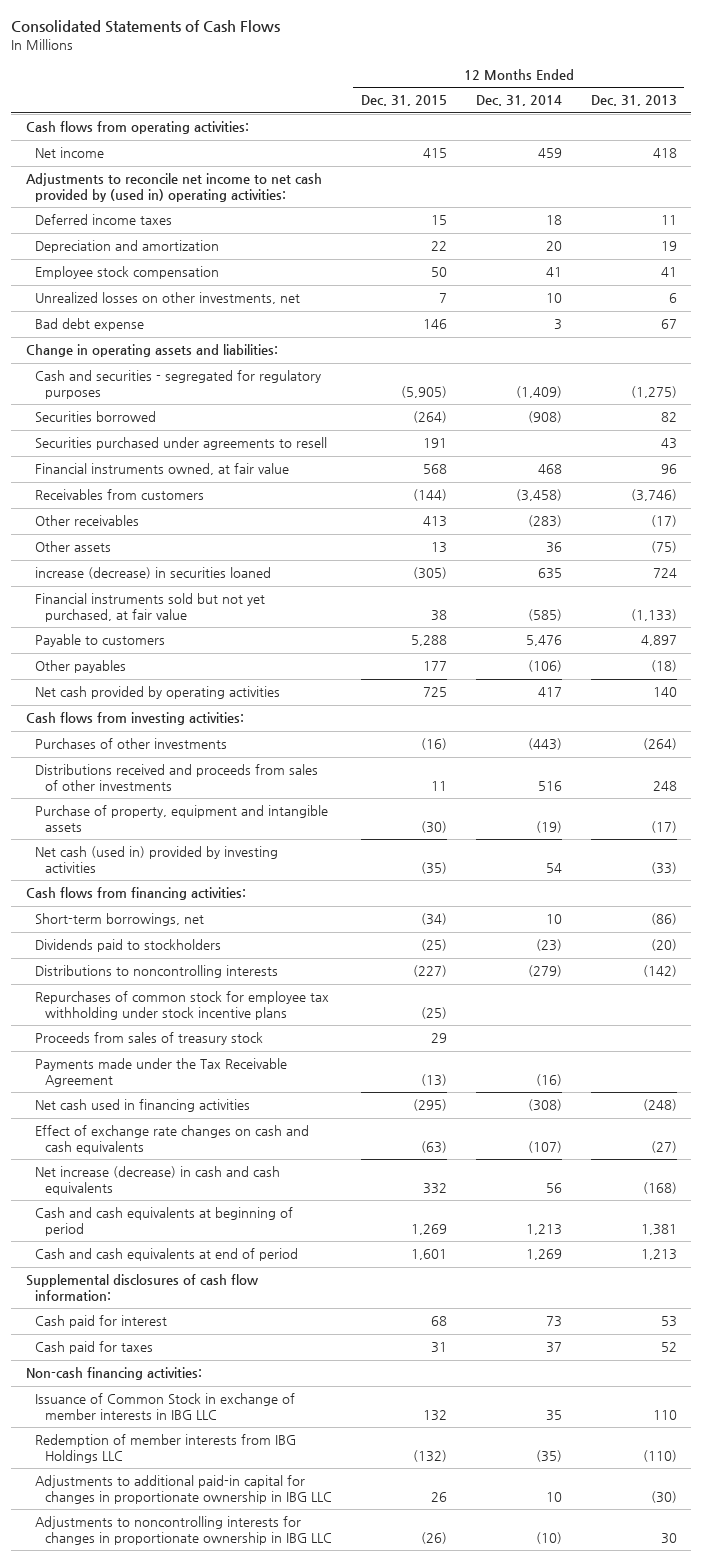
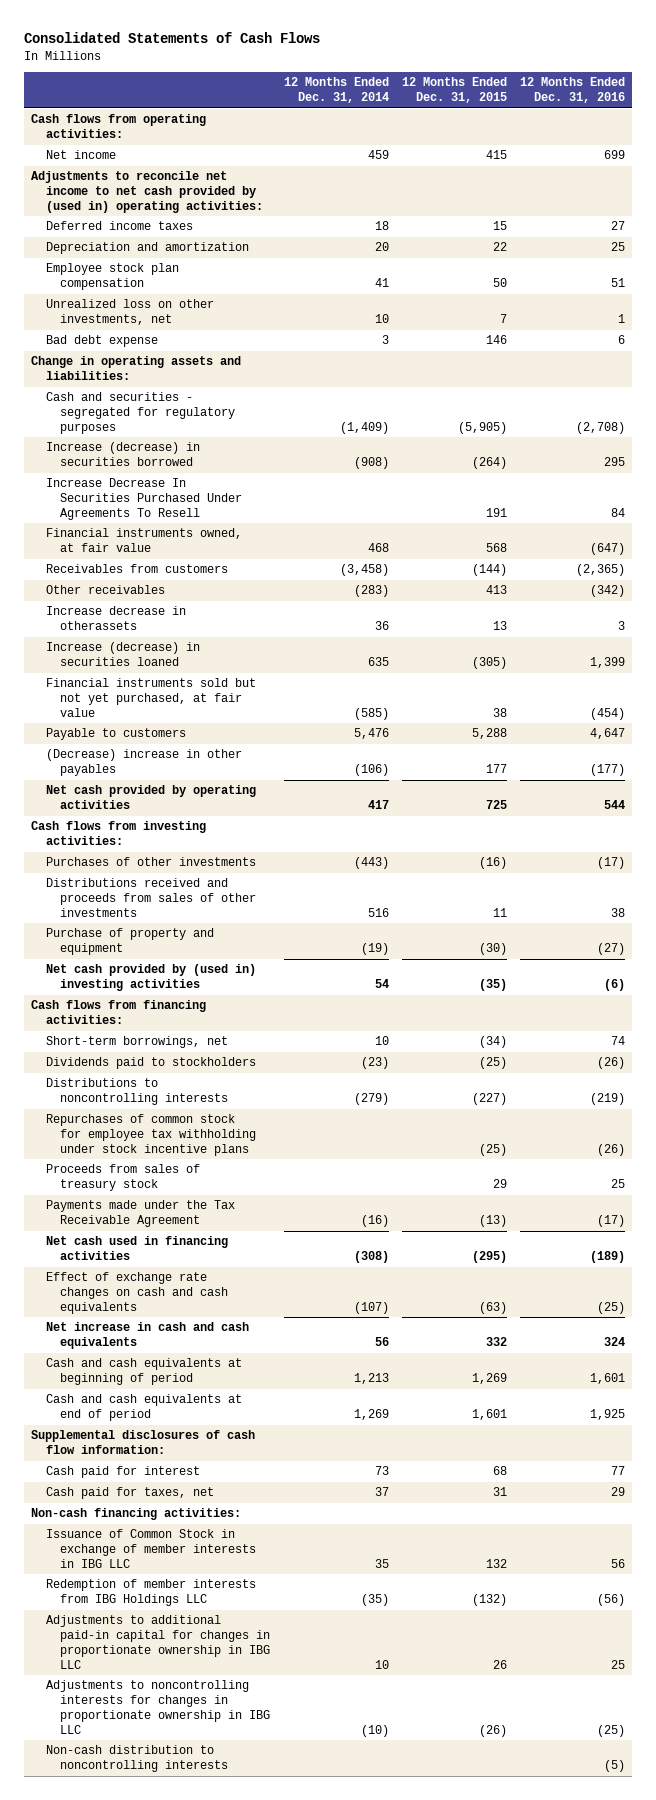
- | 12 Months Ended Dec. 31, 2015 | 12 Months Ended Dec. 31, 2014 | 12 Months Ended Dec. 31, 2013
+ | 12 Months Ended Dec. 31, 2014 | 12 Months Ended Dec. 31, 2015 | 12 Months Ended Dec. 31, 2016
- Employee stock compensation | 50 | 41 | 41
- Unrealized losses on other investments, net | 7 | 10 | 6
+ Employee stock plan compensation | 41 | 50 | 51
+ Unrealized loss on other investments, net | 10 | 7 | 1
- Securities borrowed | (264) | (908) | 82
- Securities purchased under agreements to resell | 191 | | 43
+ Increase (decrease) in securities borrowed | (908) | (264) | 295
+ Increase Decrease In Securities Purchased Under Agreements To Resell | | 191 | 84
- Other assets | 13 | 36 | (75)
- increase (decrease) in securities loaned | (305) | 635 | 724
+ Increase decrease in otherassets | 36 | 13 | 3
+ Increase (decrease) in securities loaned | 635 | (305) | 1,399
- Other payables | 177 | (106) | (18)
+ (Decrease) increase in other payables | (106) | 177 | (177)
- Purchase of property, equipment and intangible assets | (30) | (19) | (17)
- Net cash (used in) provided by investing activities | (35) | 54 | (33)
+ Purchase of property and equipment | (19) | (30) | (27)
+ Net cash provided by (used in) investing activities | 54 | (35) | (6)
- Net increase (decrease) in cash and cash equivalents | 332 | 56 | (168)
+ Net increase in cash and cash equivalents | 56 | 332 | 324
- Cash paid for taxes | 31 | 37 | 52
+ Cash paid for taxes, net | 37 | 31 | 29
+ Non-cash distribution to noncontrolling interests | | | (5)

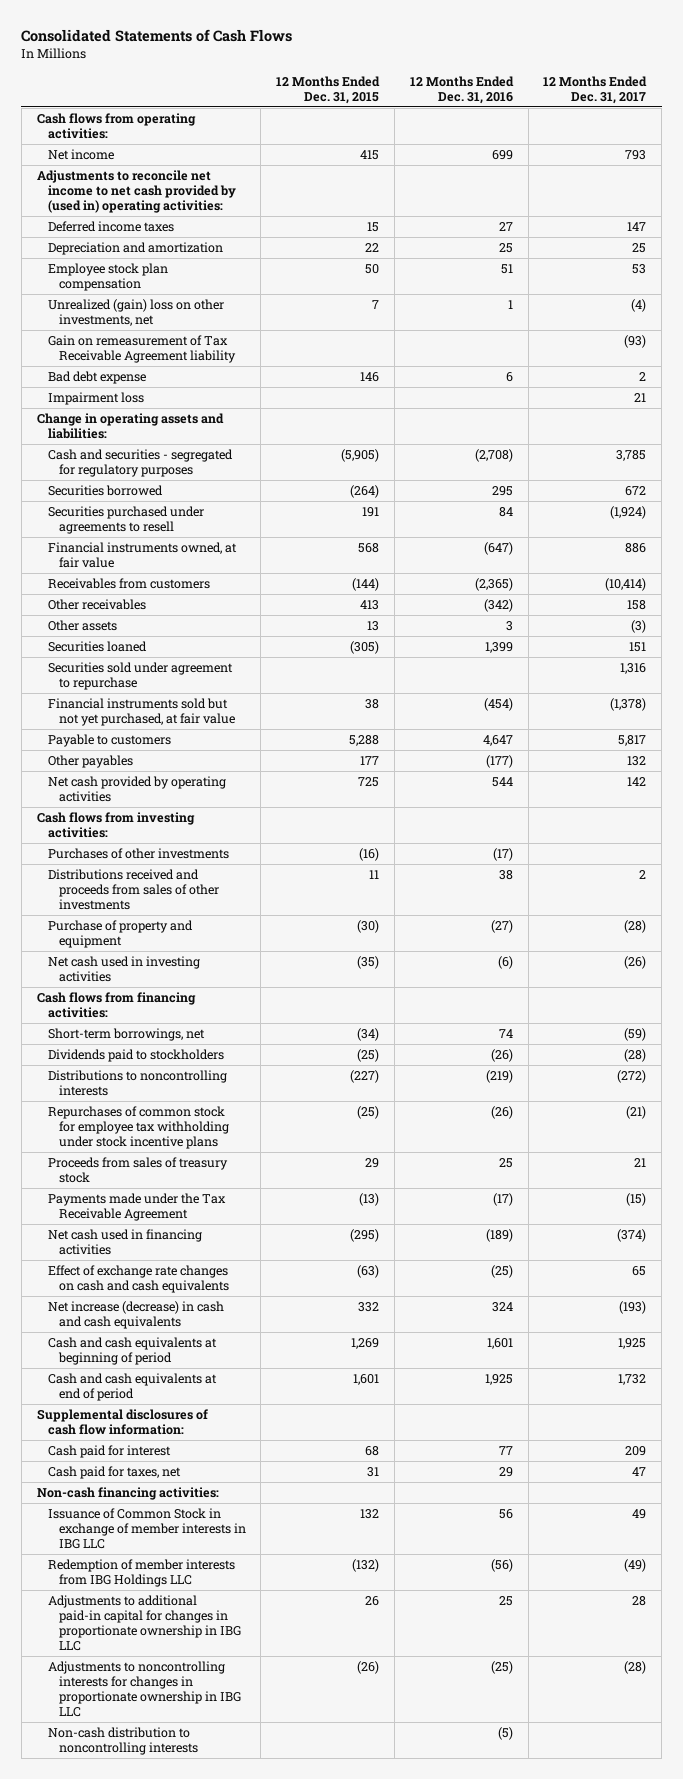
- | 12 Months Ended Dec. 31, 2014 | 12 Months Ended Dec. 31, 2015 | 12 Months Ended Dec. 31, 2016
+ | 12 Months Ended Dec. 31, 2015 | 12 Months Ended Dec. 31, 2016 | 12 Months Ended Dec. 31, 2017
- Unrealized loss on other investments, net | 10 | 7 | 1
+ Unrealized (gain) loss on other investments, net | 7 | 1 | (4)
+ Gain on remeasurement of Tax Receivable Agreement liability | | | (93)
+ Impairment loss | | | 21
- Increase (decrease) in securities borrowed | (908) | (264) | 295
- Increase Decrease In Securities Purchased Under Agreements To Resell | | 191 | 84
+ Securities borrowed | (264) | 295 | 672
+ Securities purchased under agreements to resell | 191 | 84 | (1,924)
- Increase decrease in otherassets | 36 | 13 | 3
- Increase (decrease) in securities loaned | 635 | (305) | 1,399
+ Other assets | 13 | 3 | (3)
+ Securities loaned | (305) | 1,399 | 151
+ Securities sold under agreement to repurchase | | | 1,316
- (Decrease) increase in other payables | (106) | 177 | (177)
+ Other payables | 177 | (177) | 132
- Net cash provided by (used in) investing activities | 54 | (35) | (6)
+ Net cash used in investing activities | (35) | (6) | (26)
- Net increase in cash and cash equivalents | 56 | 332 | 324
+ Net increase (decrease) in cash and cash equivalents | 332 | 324 | (193)

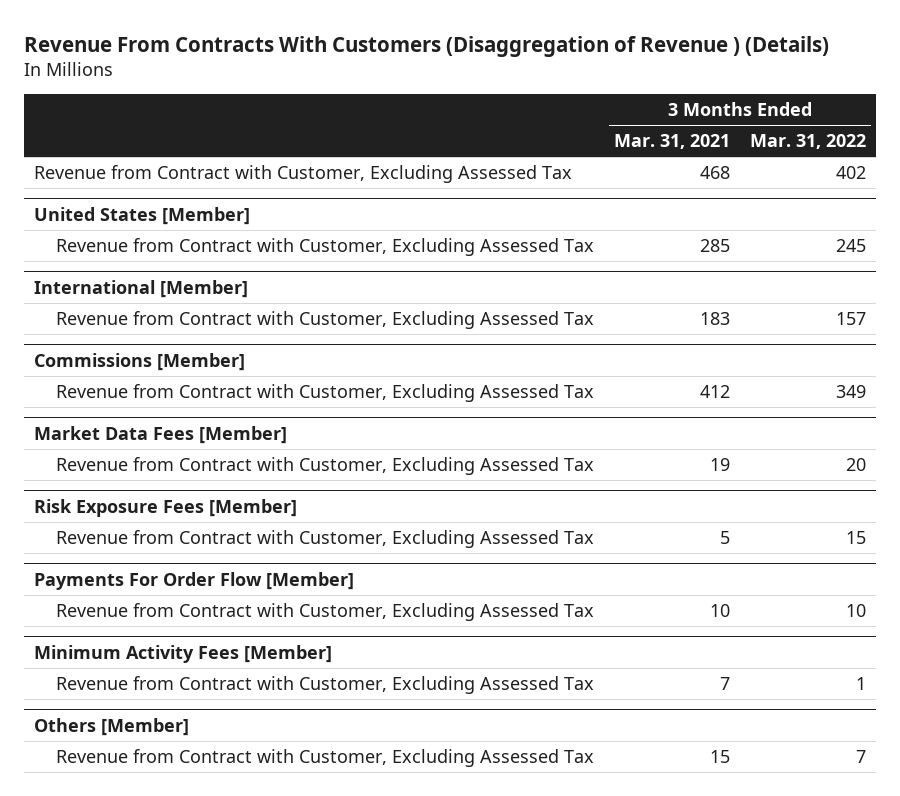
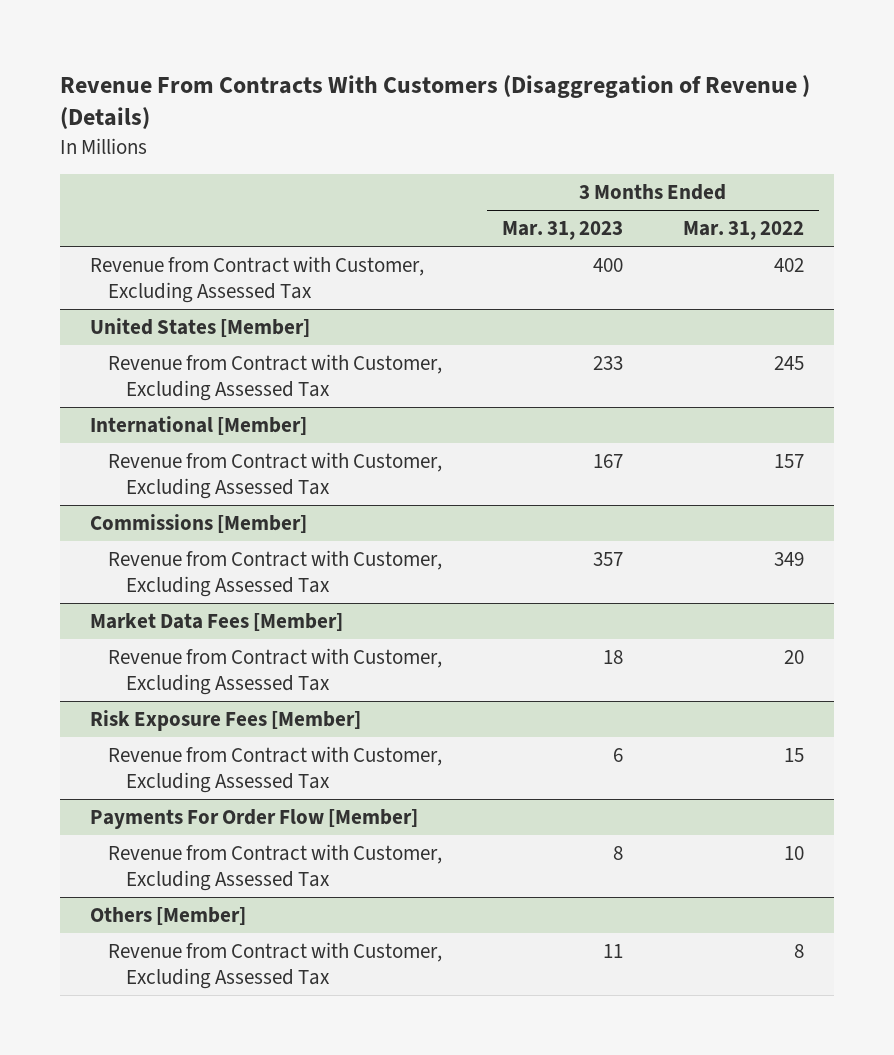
- | 3 Months Ended Mar. 31, 2021 | 3 Months Ended Mar. 31, 2022
+ | 3 Months Ended Mar. 31, 2023 | 3 Months Ended Mar. 31, 2022
- Minimum Activity Fees [Member]
- Revenue from Contract with Customer, Excluding Assessed Tax | 7 | 1
@ Others [Member]
- Revenue from Contract with Customer, Excluding Assessed Tax | 15 | 7
+ Revenue from Contract with Customer, Excluding Assessed Tax | 11 | 8

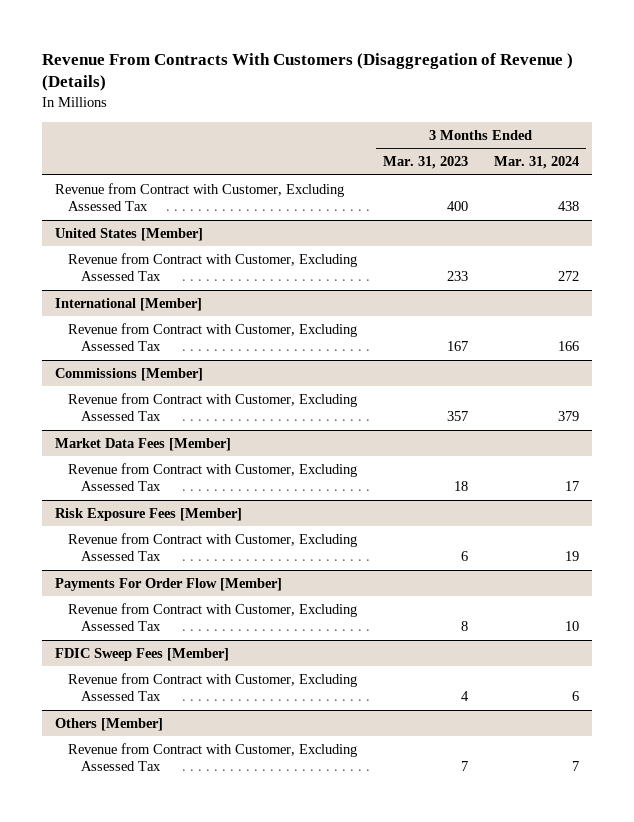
- | 3 Months Ended Mar. 31, 2023 | 3 Months Ended Mar. 31, 2022
+ | 3 Months Ended Mar. 31, 2023 | 3 Months Ended Mar. 31, 2024
+ FDIC Sweep Fees [Member]
+ Revenue from Contract with Customer, Excluding Assessed Tax | 4 | 6
@ Others [Member]
- Revenue from Contract with Customer, Excluding Assessed Tax | 11 | 8
+ Revenue from Contract with Customer, Excluding Assessed Tax | 7 | 7

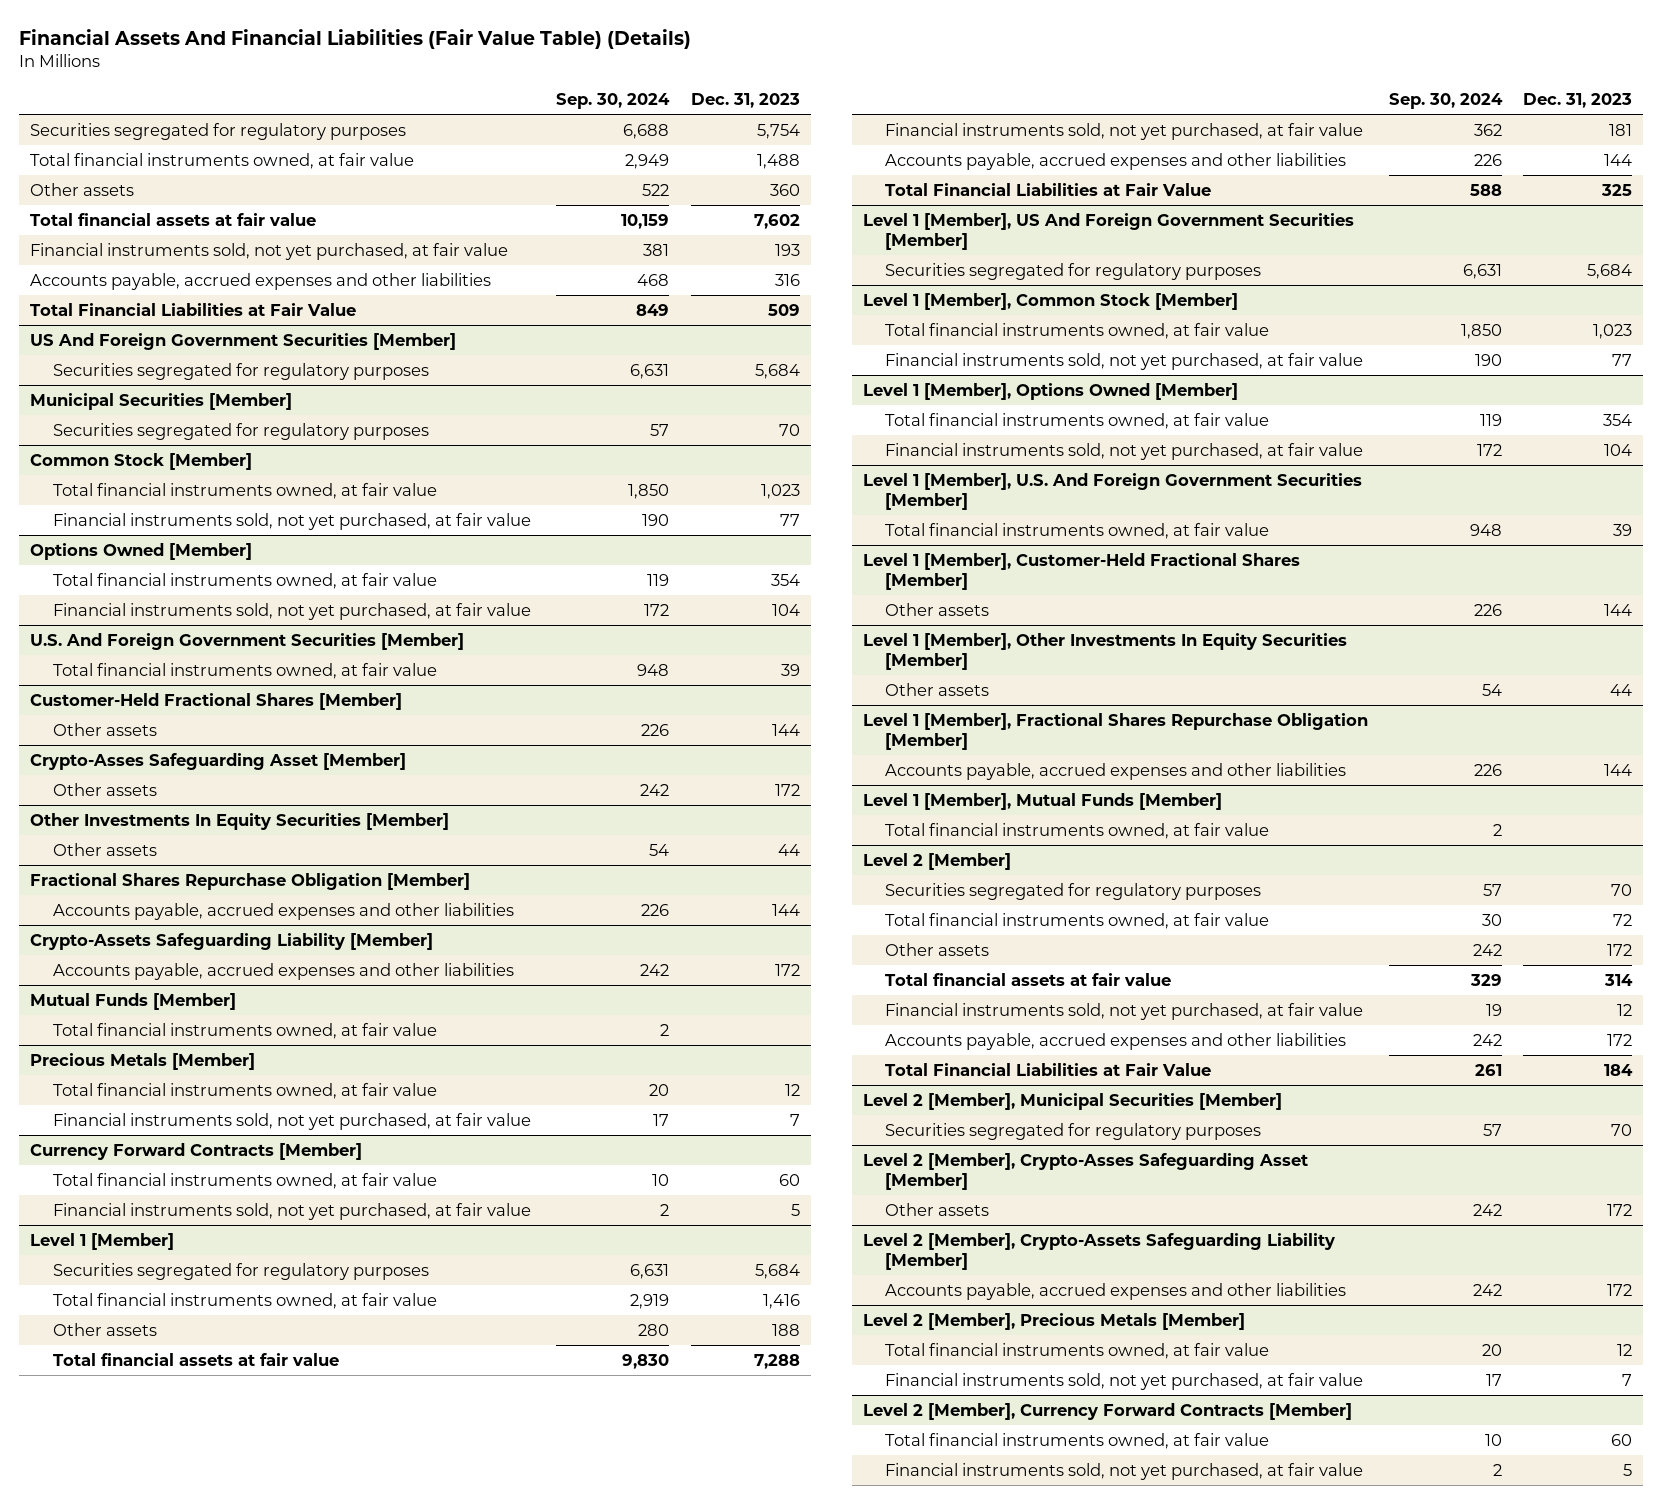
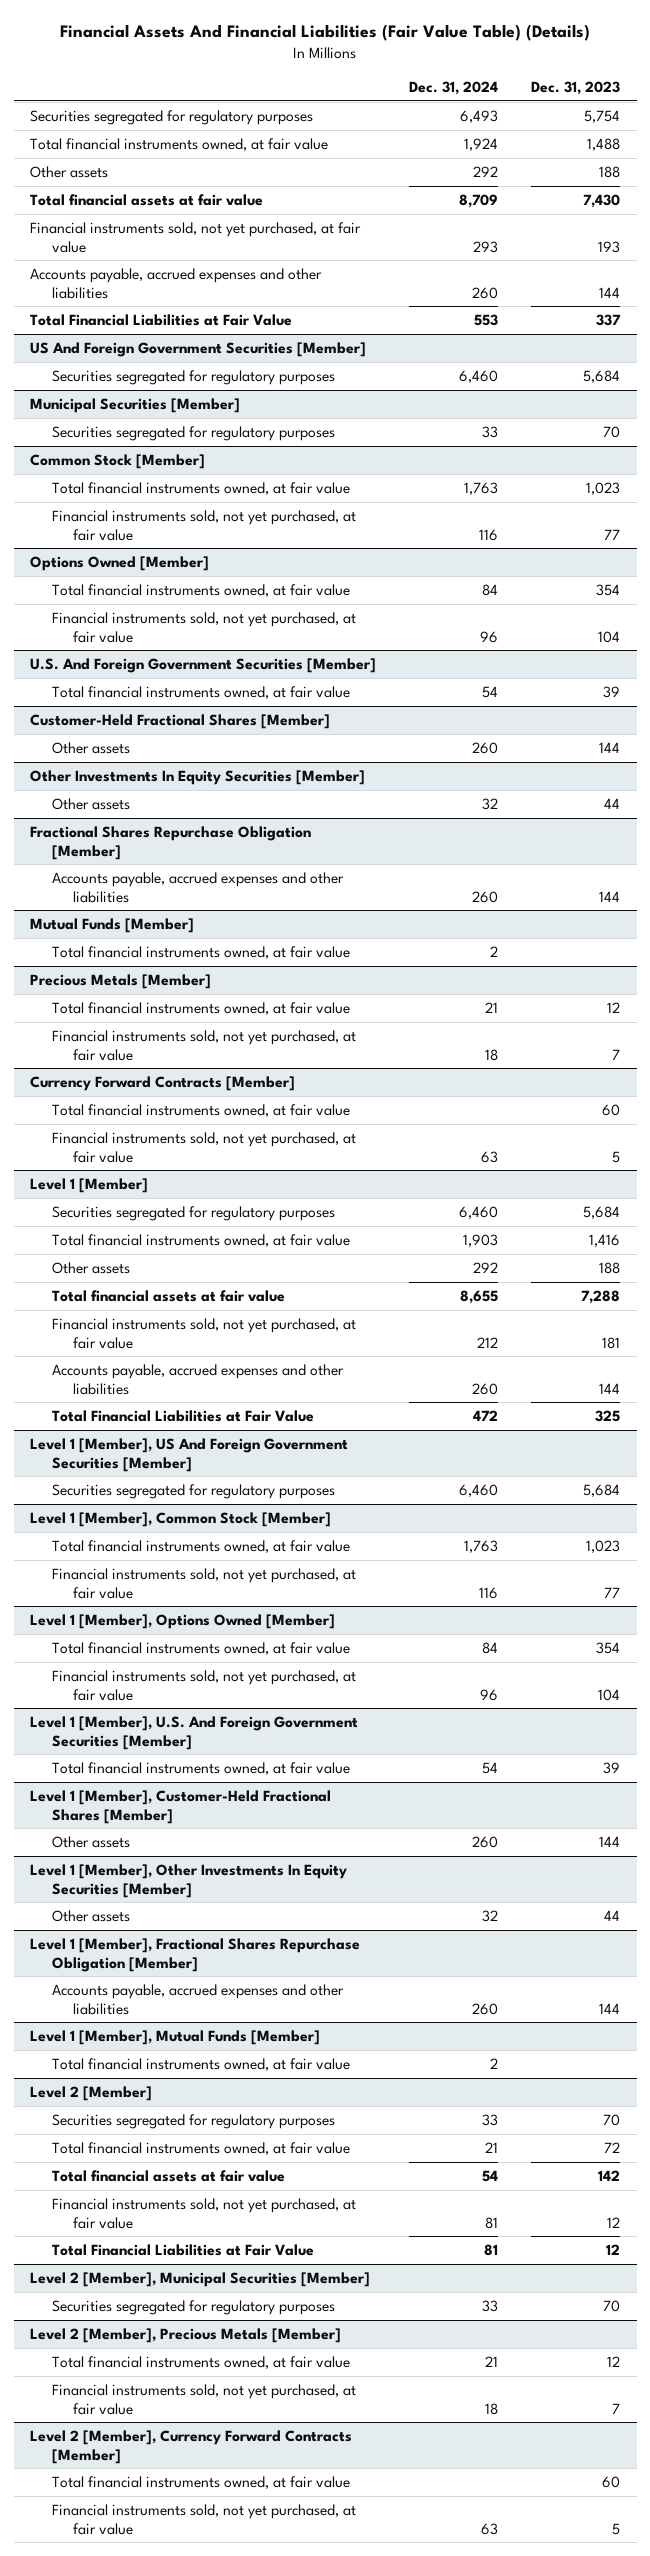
- | Sep. 30, 2024 | Dec. 31, 2023
+ | Dec. 31, 2024 | Dec. 31, 2023
- Other assets | 522 | 360
- Total financial assets at fair value | 10,159 | 7,602
+ Other assets | 292 | 188
+ Total financial assets at fair value | 8,709 | 7,430
- Accounts payable, accrued expenses and other liabilities | 468 | 316
- Total Financial Liabilities at Fair Value | 849 | 509
+ Accounts payable, accrued expenses and other liabilities | 260 | 144
+ Total Financial Liabilities at Fair Value | 553 | 337
- Crypto-Asses Safeguarding Asset [Member]
- Other assets | 242 | 172
- Crypto-Assets Safeguarding Liability [Member]
- Accounts payable, accrued expenses and other liabilities | 242 | 172
@ Level 2 [Member]
- Other assets | 242 | 172
- Total financial assets at fair value | 329 | 314
+ Total financial assets at fair value | 54 | 142
- Accounts payable, accrued expenses and other liabilities | 242 | 172
- Total Financial Liabilities at Fair Value | 261 | 184
+ Total Financial Liabilities at Fair Value | 81 | 12
- Level 2 [Member], Crypto-Asses Safeguarding Asset [Member]
- Other assets | 242 | 172
- Level 2 [Member], Crypto-Assets Safeguarding Liability [Member]
- Accounts payable, accrued expenses and other liabilities | 242 | 172

